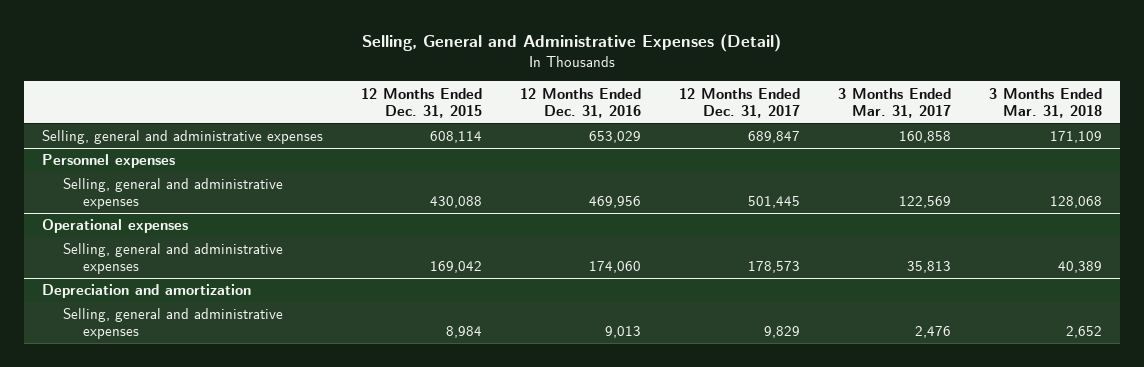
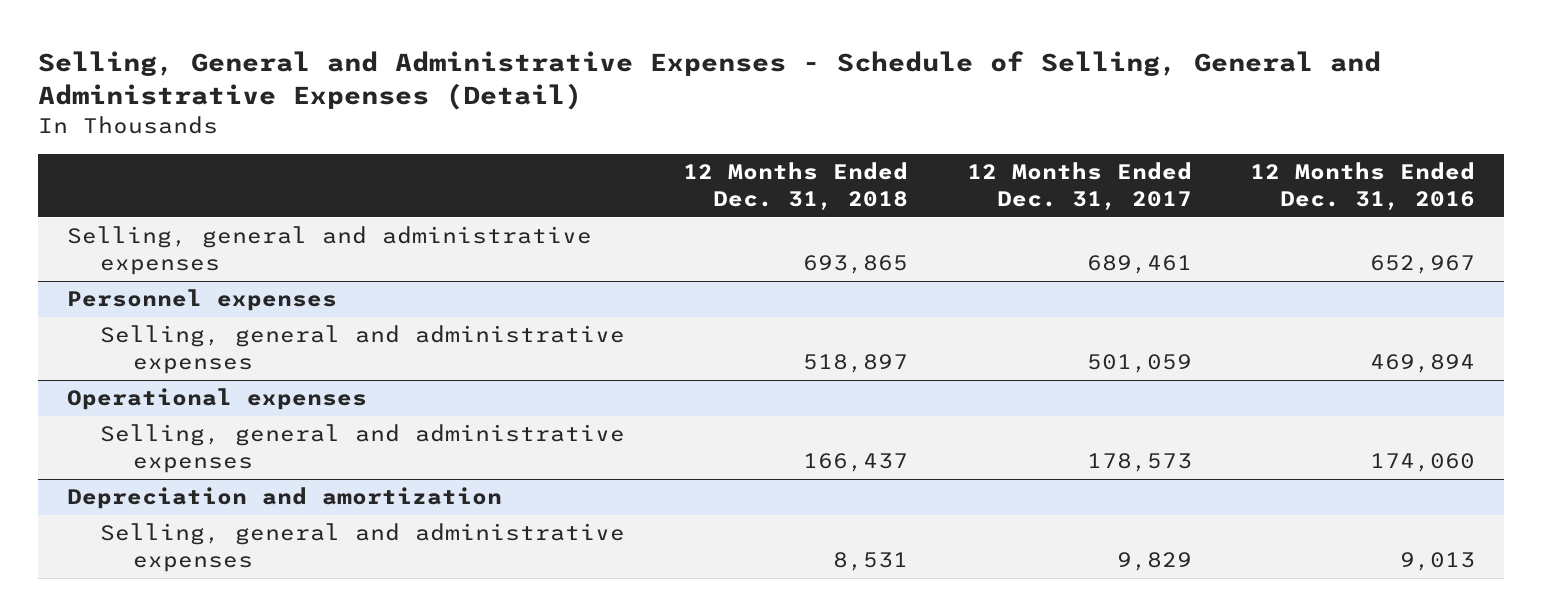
- Selling, General and Administrative Expenses (Detail)
+ Selling, General and Administrative Expenses - Schedule of Selling, General and Administrative Expenses (Detail)
- | 12 Months Ended Dec. 31, 2015 | 12 Months Ended Dec. 31, 2016 | 12 Months Ended Dec. 31, 2017 | 3 Months Ended Mar. 31, 2017 | 3 Months Ended Mar. 31, 2018
+ | 12 Months Ended Dec. 31, 2018 | 12 Months Ended Dec. 31, 2017 | 12 Months Ended Dec. 31, 2016
- Selling, general and administrative expenses | 608,114 | 653,029 | 689,847 | 160,858 | 171,109
+ Selling, general and administrative expenses | 693,865 | 689,461 | 652,967
@ Personnel expenses
- Selling, general and administrative expenses | 430,088 | 469,956 | 501,445 | 122,569 | 128,068
+ Selling, general and administrative expenses | 518,897 | 501,059 | 469,894

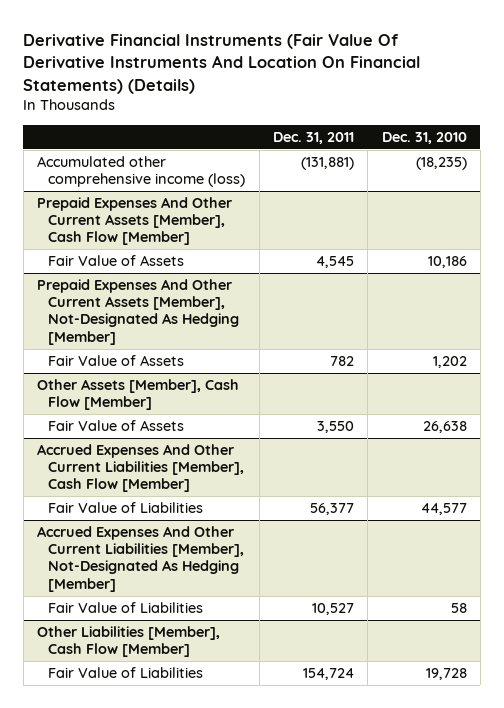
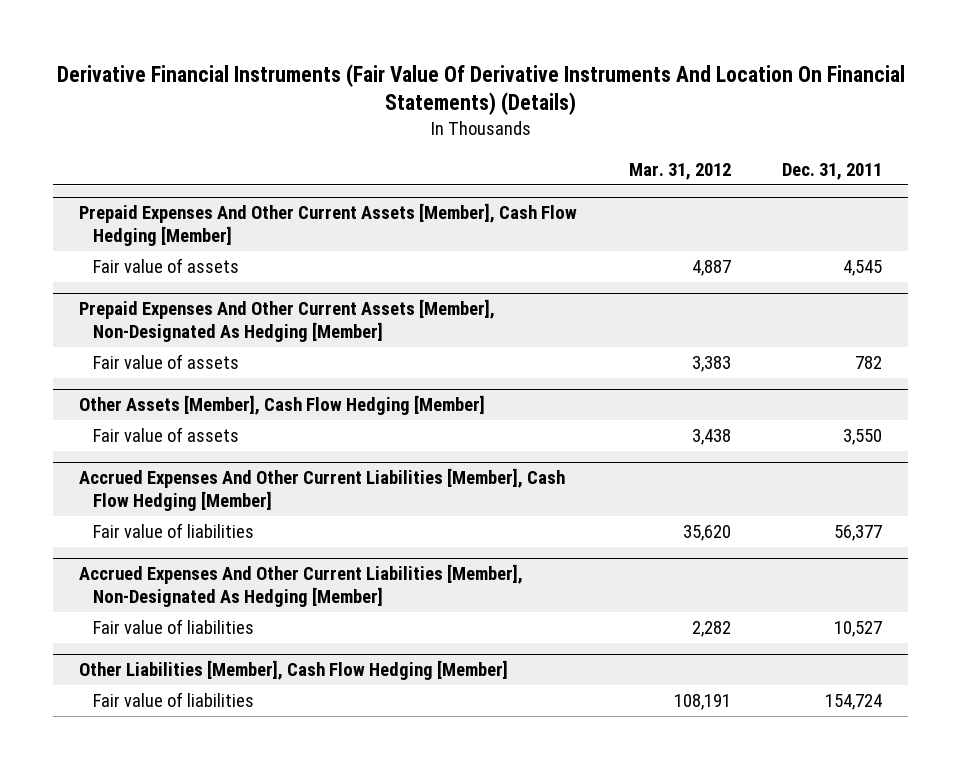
- | Dec. 31, 2011 | Dec. 31, 2010
+ | Mar. 31, 2012 | Dec. 31, 2011
- Accumulated other comprehensive income (loss) | (131,881) | (18,235)
- Prepaid Expenses And Other Current Assets [Member], Cash Flow [Member]
- Fair Value of Assets | 4,545 | 10,186
- Prepaid Expenses And Other Current Assets [Member], Not-Designated As Hedging [Member]
- Fair Value of Assets | 782 | 1,202
- Other Assets [Member], Cash Flow [Member]
- Fair Value of Assets | 3,550 | 26,638
- Accrued Expenses And Other Current Liabilities [Member], Cash Flow [Member]
- Fair Value of Liabilities | 56,377 | 44,577
- Accrued Expenses And Other Current Liabilities [Member], Not-Designated As Hedging [Member]
- Fair Value of Liabilities | 10,527 | 58
- Other Liabilities [Member], Cash Flow [Member]
- Fair Value of Liabilities | 154,724 | 19,728
+ Prepaid Expenses And Other Current Assets [Member], Cash Flow Hedging [Member]
+ Fair value of assets | 4,887 | 4,545
+ Prepaid Expenses And Other Current Assets [Member], Non-Designated As Hedging [Member]
+ Fair value of assets | 3,383 | 782
+ Other Assets [Member], Cash Flow Hedging [Member]
+ Fair value of assets | 3,438 | 3,550
+ Accrued Expenses And Other Current Liabilities [Member], Cash Flow Hedging [Member]
+ Fair value of liabilities | 35,620 | 56,377
+ Accrued Expenses And Other Current Liabilities [Member], Non-Designated As Hedging [Member]
+ Fair value of liabilities | 2,282 | 10,527
+ Other Liabilities [Member], Cash Flow Hedging [Member]
+ Fair value of liabilities | 108,191 | 154,724

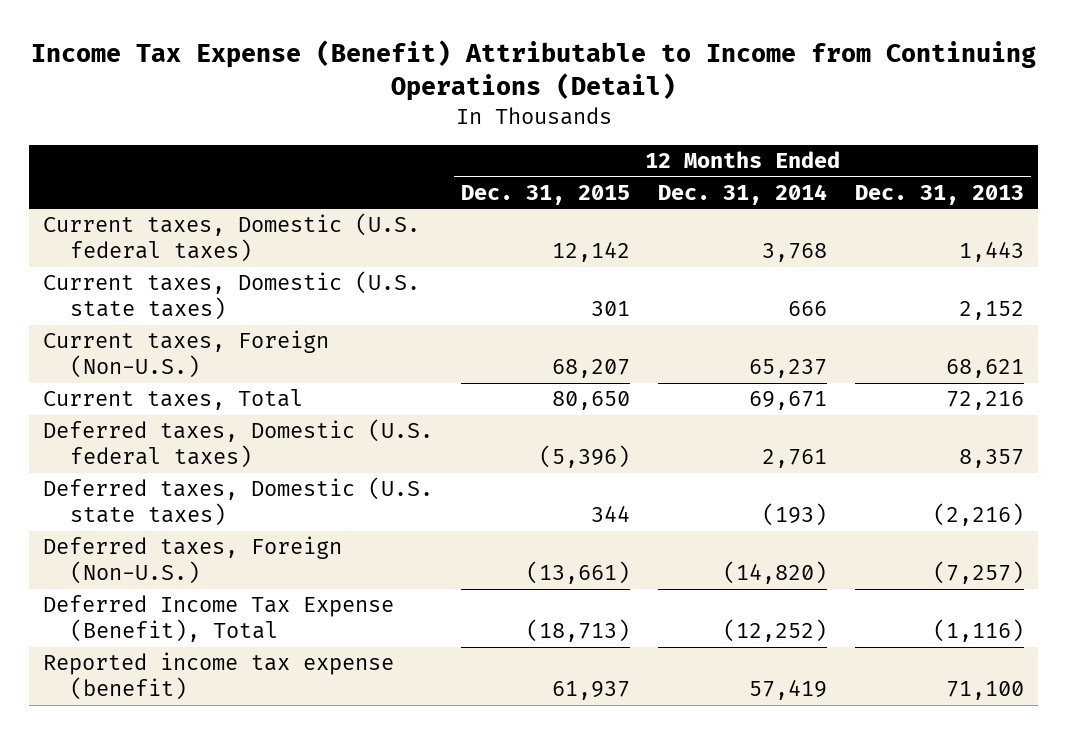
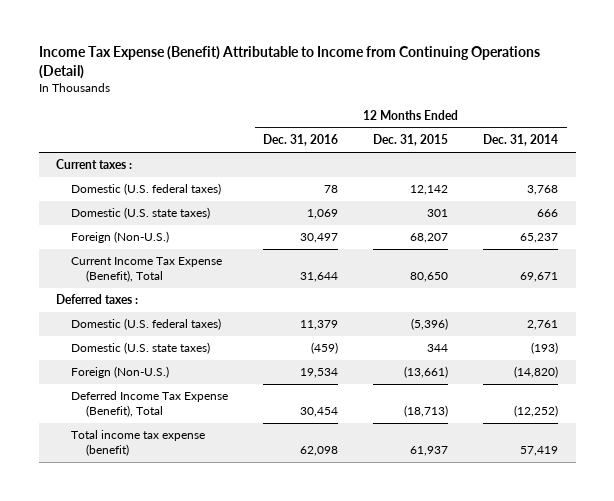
- | 12 Months Ended Dec. 31, 2015 | 12 Months Ended Dec. 31, 2014 | 12 Months Ended Dec. 31, 2013
+ | 12 Months Ended Dec. 31, 2016 | 12 Months Ended Dec. 31, 2015 | 12 Months Ended Dec. 31, 2014
- Current taxes, Domestic (U.S. federal taxes) | 12,142 | 3,768 | 1,443
- Current taxes, Domestic (U.S. state taxes) | 301 | 666 | 2,152
- Current taxes, Foreign (Non-U.S.) | 68,207 | 65,237 | 68,621
- Current taxes, Total | 80,650 | 69,671 | 72,216
- Deferred taxes, Domestic (U.S. federal taxes) | (5,396) | 2,761 | 8,357
- Deferred taxes, Domestic (U.S. state taxes) | 344 | (193) | (2,216)
- Deferred taxes, Foreign (Non-U.S.) | (13,661) | (14,820) | (7,257)
+ Current taxes :
+ Domestic (U.S. federal taxes) | 78 | 12,142 | 3,768
+ Domestic (U.S. state taxes) | 1,069 | 301 | 666
+ Foreign (Non-U.S.) | 30,497 | 68,207 | 65,237
+ Current Income Tax Expense (Benefit), Total | 31,644 | 80,650 | 69,671
+ Deferred taxes :
+ Domestic (U.S. federal taxes) | 11,379 | (5,396) | 2,761
+ Domestic (U.S. state taxes) | (459) | 344 | (193)
+ Foreign (Non-U.S.) | 19,534 | (13,661) | (14,820)
- Reported income tax expense (benefit) | 61,937 | 57,419 | 71,100
+ Total income tax expense (benefit) | 62,098 | 61,937 | 57,419

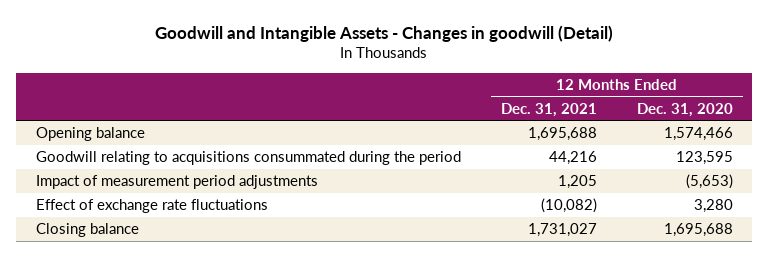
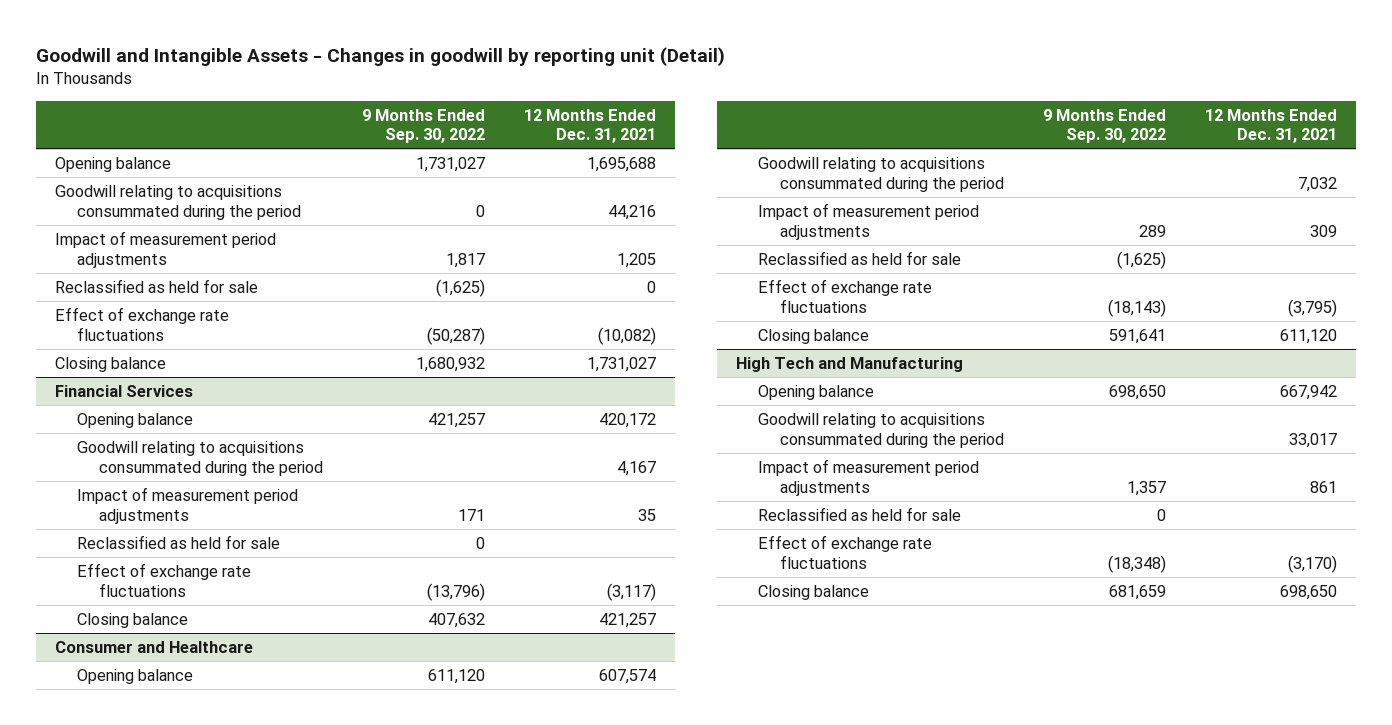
- Goodwill and Intangible Assets - Changes in goodwill (Detail)
+ Goodwill and Intangible Assets - Changes in goodwill by reporting unit (Detail)
- | 12 Months Ended Dec. 31, 2021 | 12 Months Ended Dec. 31, 2020
+ | 9 Months Ended Sep. 30, 2022 | 12 Months Ended Dec. 31, 2021
+ Reclassified as held for sale | (1,625) | 0
+ Financial Services
+ Opening balance | 421,257 | 420,172
+ Goodwill relating to acquisitions consummated during the period | | 4,167
+ Impact of measurement period adjustments | 171 | 35
+ Reclassified as held for sale | 0 |
+ Effect of exchange rate fluctuations | (13,796) | (3,117)
+ Closing balance | 407,632 | 421,257
+ Consumer and Healthcare
+ Opening balance | 611,120 | 607,574
+ Goodwill relating to acquisitions consummated during the period | | 7,032
+ Impact of measurement period adjustments | 289 | 309
+ Reclassified as held for sale | (1,625) |
+ Effect of exchange rate fluctuations | (18,143) | (3,795)
+ Closing balance | 591,641 | 611,120
+ High Tech and Manufacturing
+ Opening balance | 698,650 | 667,942
+ Goodwill relating to acquisitions consummated during the period | | 33,017
+ Impact of measurement period adjustments | 1,357 | 861
+ Reclassified as held for sale | 0 |
+ Effect of exchange rate fluctuations | (18,348) | (3,170)
+ Closing balance | 681,659 | 698,650

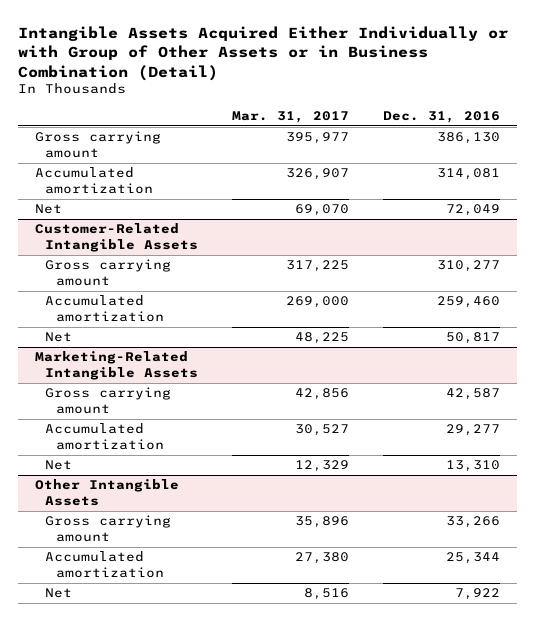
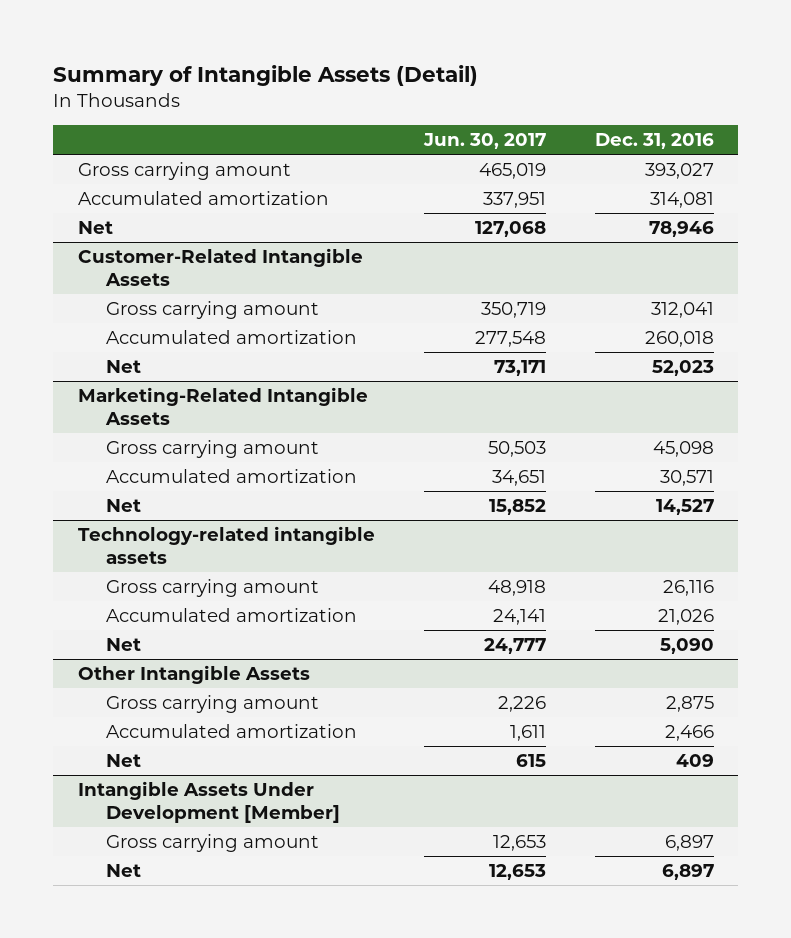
- Intangible Assets Acquired Either Individually or with Group of Other Assets or in Business Combination (Detail)
+ Summary of Intangible Assets (Detail)
- | Mar. 31, 2017 | Dec. 31, 2016
+ | Jun. 30, 2017 | Dec. 31, 2016
- Gross carrying amount | 395,977 | 386,130
+ Gross carrying amount | 465,019 | 393,027
- Net | 69,070 | 72,049
+ Net | 127,068 | 78,946
@ Customer-Related Intangible Assets
- Gross carrying amount | 317,225 | 310,277
- Accumulated amortization | 269,000 | 259,460
- Net | 48,225 | 50,817
+ Gross carrying amount | 350,719 | 312,041
+ Accumulated amortization | 277,548 | 260,018
+ Net | 73,171 | 52,023
@ Marketing-Related Intangible Assets
- Gross carrying amount | 42,856 | 42,587
- Accumulated amortization | 30,527 | 29,277
- Net | 12,329 | 13,310
+ Gross carrying amount | 50,503 | 45,098
+ Accumulated amortization | 34,651 | 30,571
+ Net | 15,852 | 14,527
+ Technology-related intangible assets
+ Gross carrying amount | 48,918 | 26,116
+ Accumulated amortization | 24,141 | 21,026
+ Net | 24,777 | 5,090
@ Other Intangible Assets
- Gross carrying amount | 35,896 | 33,266
- Accumulated amortization | 27,380 | 25,344
- Net | 8,516 | 7,922
+ Gross carrying amount | 2,226 | 2,875
+ Accumulated amortization | 1,611 | 2,466
+ Net | 615 | 409
+ Intangible Assets Under Development [Member]
+ Gross carrying amount | 12,653 | 6,897
+ Net | 12,653 | 6,897

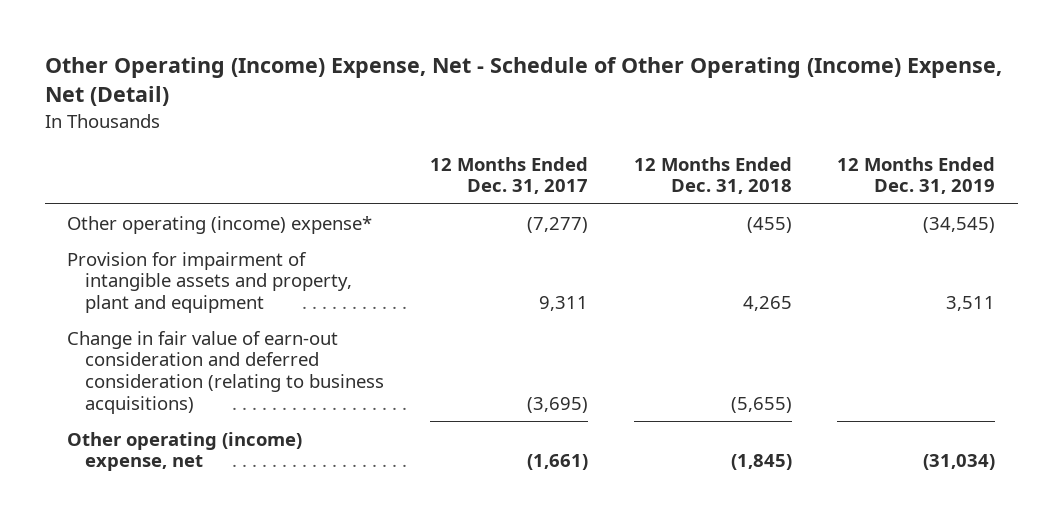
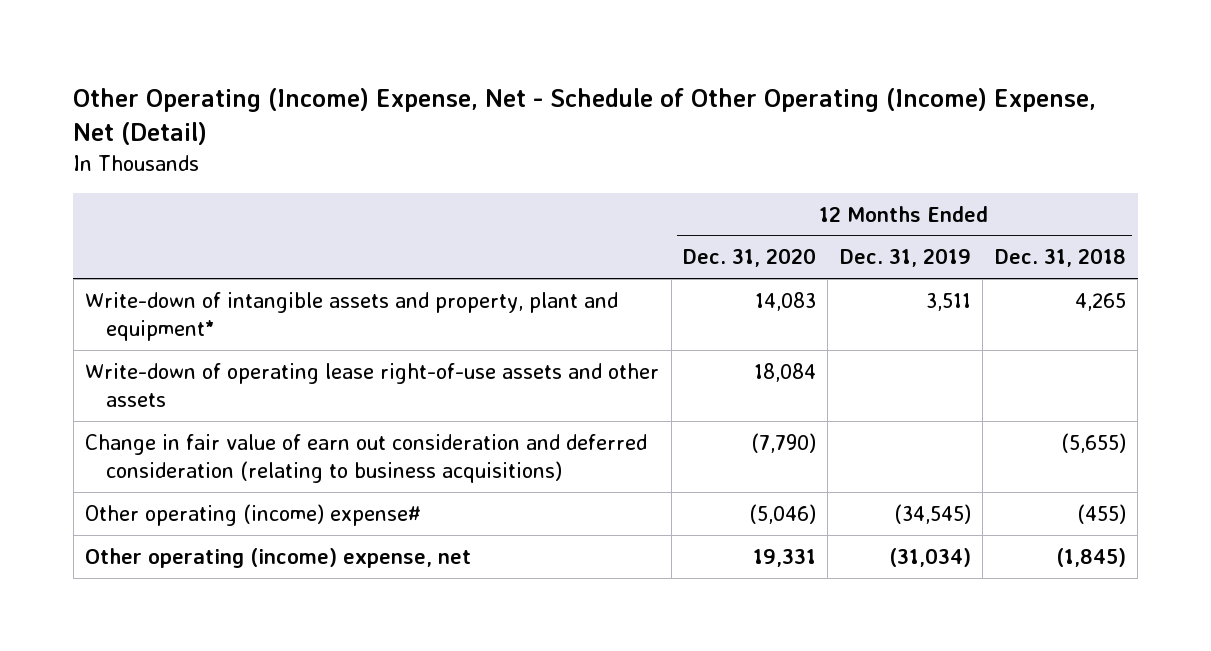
- | 12 Months Ended Dec. 31, 2017 | 12 Months Ended Dec. 31, 2018 | 12 Months Ended Dec. 31, 2019
+ | 12 Months Ended Dec. 31, 2020 | 12 Months Ended Dec. 31, 2019 | 12 Months Ended Dec. 31, 2018
- Other operating (income) expense* | (7,277) | (455) | (34,545)
- Provision for impairment of intangible assets and property, plant and equipment | 9,311 | 4,265 | 3,511
- Change in fair value of earn-out consideration and deferred consideration (relating to business acquisitions) | (3,695) | (5,655) |
+ Write-down of intangible assets and property, plant and equipment* | 14,083 | 3,511 | 4,265
+ Write-down of operating lease right-of-use assets and other assets | 18,084 | |
+ Change in fair value of earn out consideration and deferred consideration (relating to business acquisitions) | (7,790) | | (5,655)
+ Other operating (income) expense# | (5,046) | (34,545) | (455)

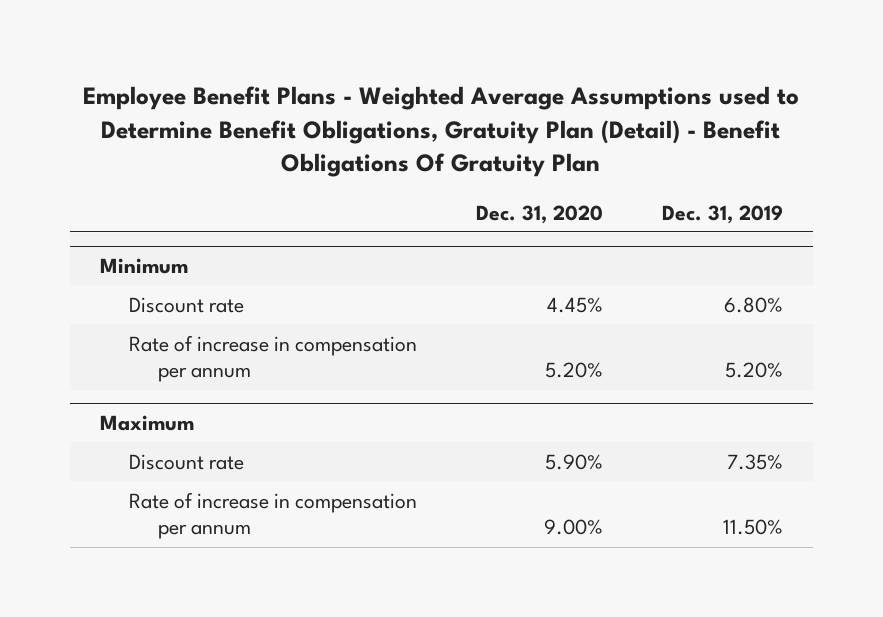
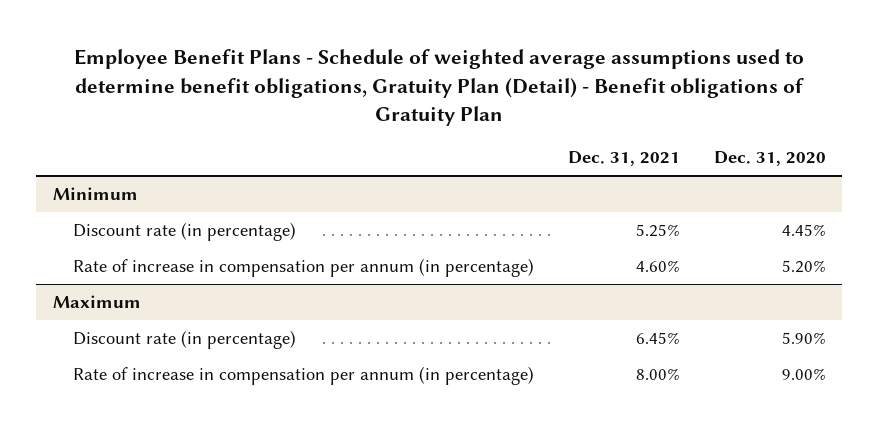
- Employee Benefit Plans - Weighted Average Assumptions used to Determine Benefit Obligations, Gratuity Plan (Detail) - Benefit Obligations Of Gratuity Plan
+ Employee Benefit Plans - Schedule of weighted average assumptions used to determine benefit obligations, Gratuity Plan (Detail) - Benefit obligations of Gratuity Plan
- | Dec. 31, 2020 | Dec. 31, 2019
+ | Dec. 31, 2021 | Dec. 31, 2020
@ Minimum
- Discount rate | 4.45% | 6.80%
- Rate of increase in compensation per annum | 5.20% | 5.20%
+ Discount rate (in percentage) | 5.25% | 4.45%
+ Rate of increase in compensation per annum (in percentage) | 4.60% | 5.20%
@ Maximum
- Discount rate | 5.90% | 7.35%
- Rate of increase in compensation per annum | 9.00% | 11.50%
+ Discount rate (in percentage) | 6.45% | 5.90%
+ Rate of increase in compensation per annum (in percentage) | 8.00% | 9.00%

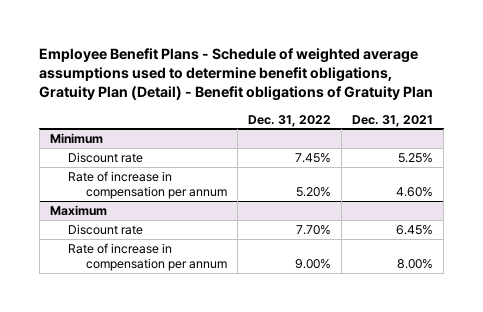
- | Dec. 31, 2021 | Dec. 31, 2020
+ | Dec. 31, 2022 | Dec. 31, 2021
@ Minimum
- Discount rate (in percentage) | 5.25% | 4.45%
- Rate of increase in compensation per annum (in percentage) | 4.60% | 5.20%
+ Discount rate | 7.45% | 5.25%
+ Rate of increase in compensation per annum | 5.20% | 4.60%
@ Maximum
- Discount rate (in percentage) | 6.45% | 5.90%
- Rate of increase in compensation per annum (in percentage) | 8.00% | 9.00%
+ Discount rate | 7.70% | 6.45%
+ Rate of increase in compensation per annum | 9.00% | 8.00%

